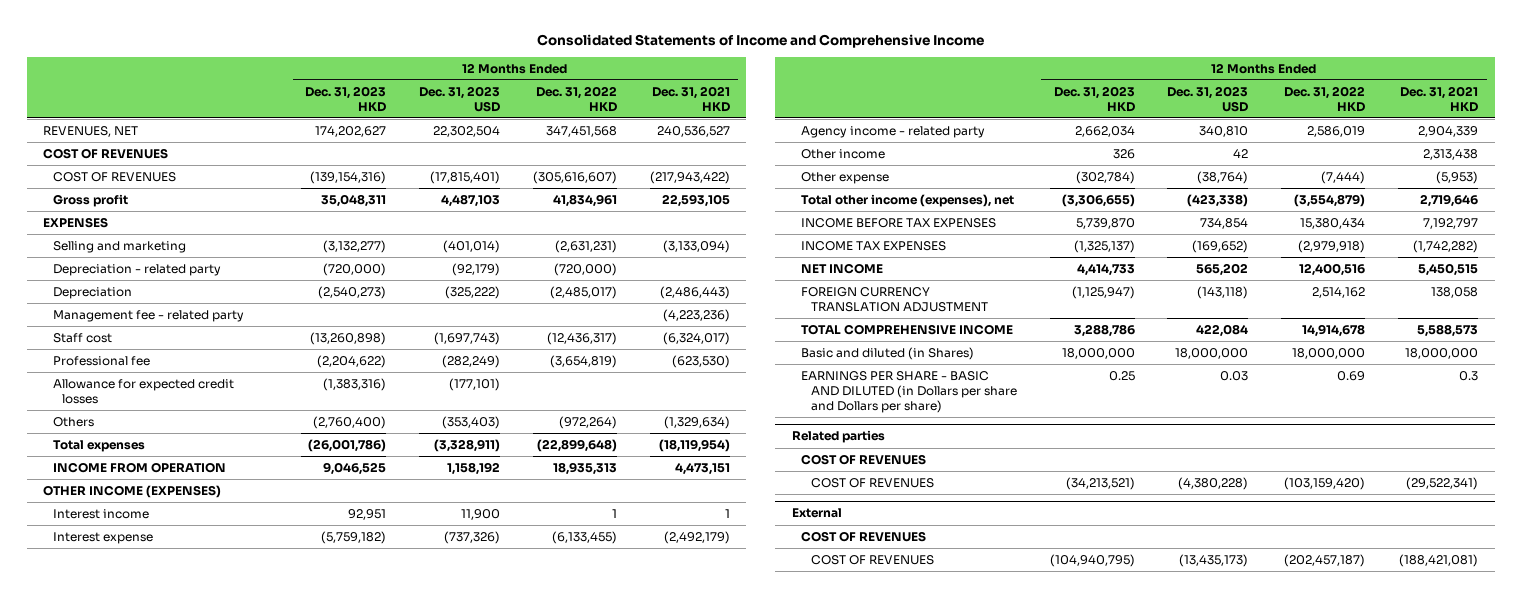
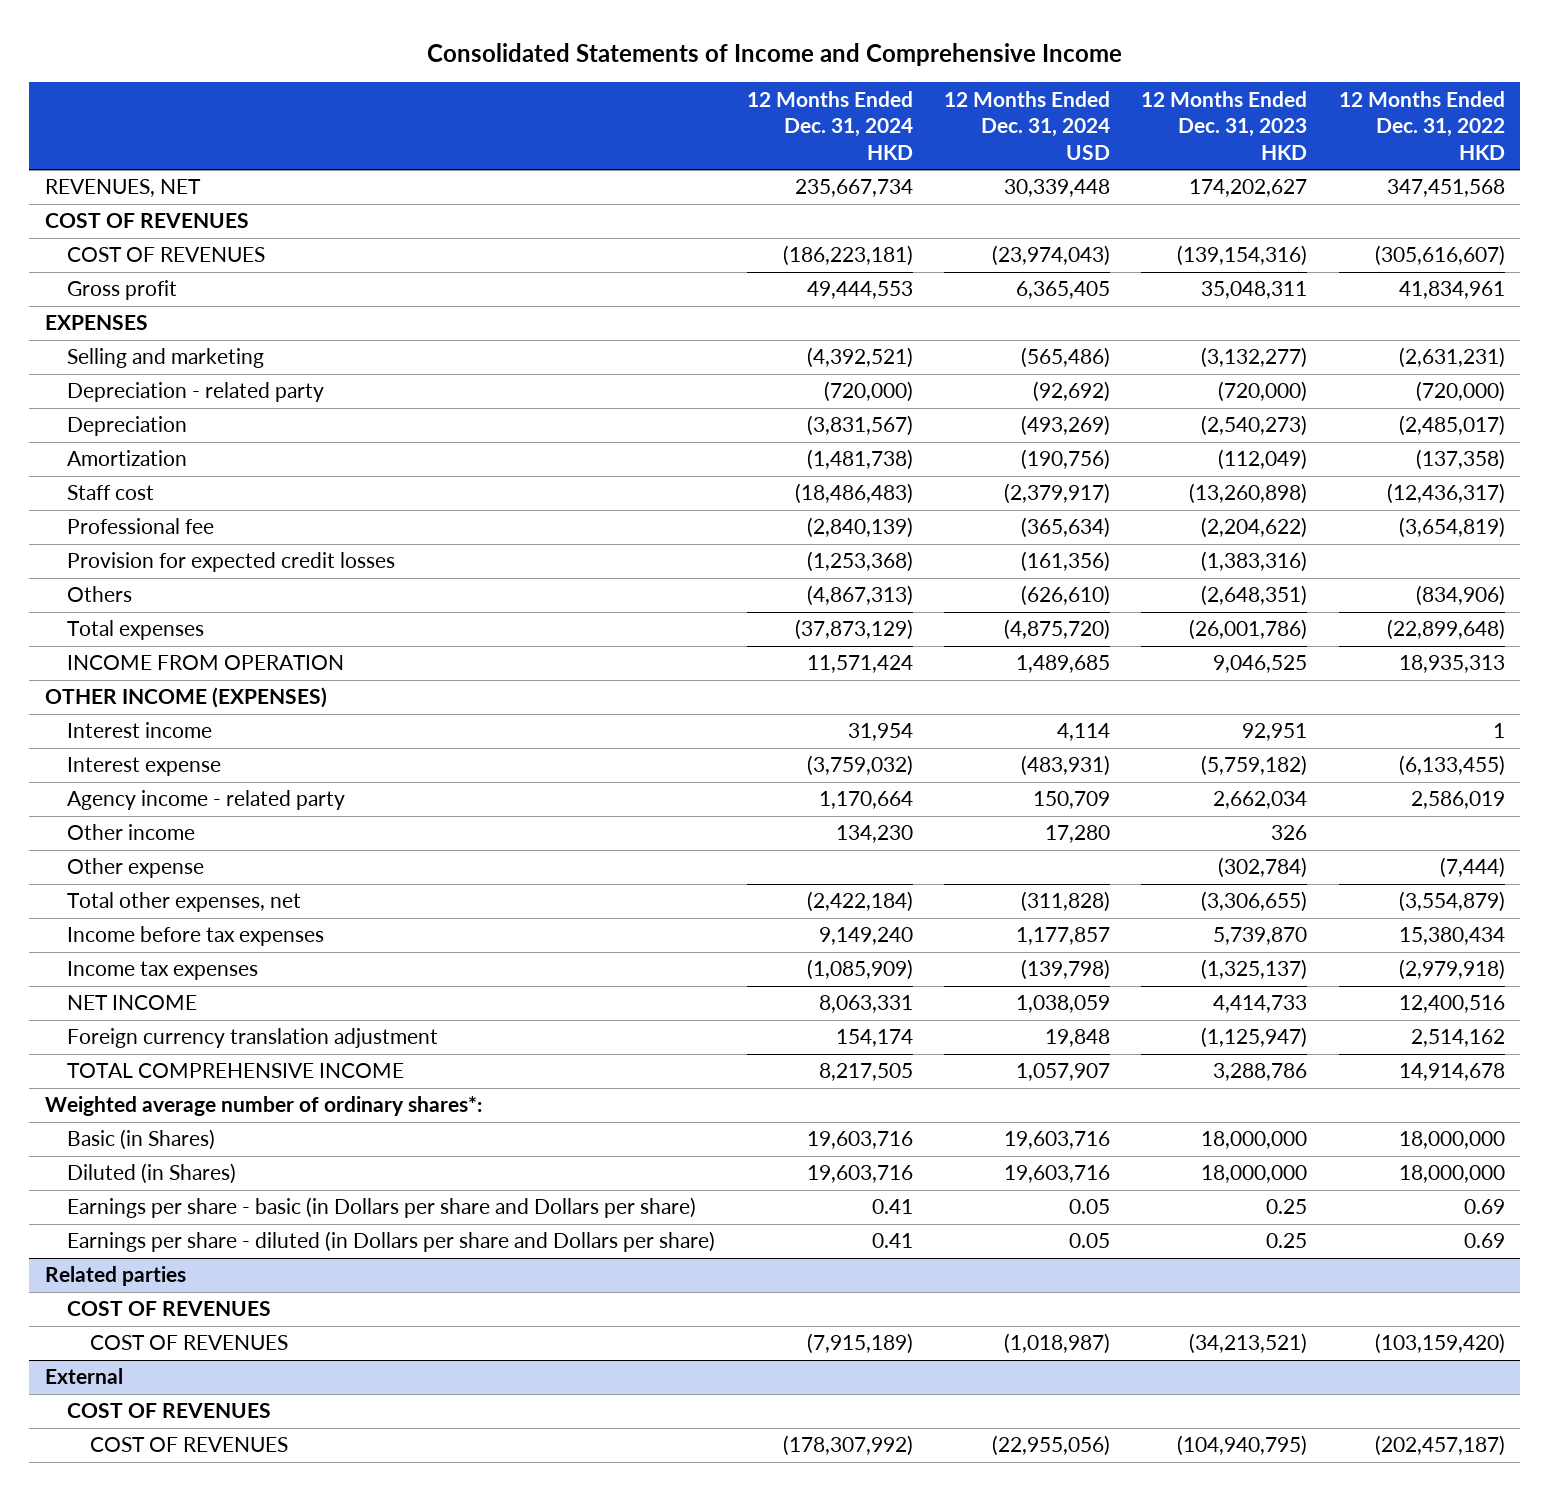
- | 12 Months Ended Dec. 31, 2023 HKD | 12 Months Ended Dec. 31, 2023 USD | 12 Months Ended Dec. 31, 2022 HKD | 12 Months Ended Dec. 31, 2021 HKD
+ | 12 Months Ended Dec. 31, 2024 HKD | 12 Months Ended Dec. 31, 2024 USD | 12 Months Ended Dec. 31, 2023 HKD | 12 Months Ended Dec. 31, 2022 HKD
- Management fee - related party | | | | (4,223,236)
+ Amortization | (1,481,738) | (190,756) | (112,049) | (137,358)
- Allowance for expected credit losses | (1,383,316) | (177,101) | |
- Others | (2,760,400) | (353,403) | (972,264) | (1,329,634)
+ Provision for expected credit losses | (1,253,368) | (161,356) | (1,383,316) |
+ Others | (4,867,313) | (626,610) | (2,648,351) | (834,906)
- Total other income (expenses), net | (3,306,655) | (423,338) | (3,554,879) | 2,719,646
- INCOME BEFORE TAX EXPENSES | 5,739,870 | 734,854 | 15,380,434 | 7,192,797
- INCOME TAX EXPENSES | (1,325,137) | (169,652) | (2,979,918) | (1,742,282)
+ Total other expenses, net | (2,422,184) | (311,828) | (3,306,655) | (3,554,879)
+ Income before tax expenses | 9,149,240 | 1,177,857 | 5,739,870 | 15,380,434
+ Income tax expenses | (1,085,909) | (139,798) | (1,325,137) | (2,979,918)
- FOREIGN CURRENCY TRANSLATION ADJUSTMENT | (1,125,947) | (143,118) | 2,514,162 | 138,058
+ Foreign currency translation adjustment | 154,174 | 19,848 | (1,125,947) | 2,514,162
- Basic and diluted (in Shares) | 18,000,000 | 18,000,000 | 18,000,000 | 18,000,000
- EARNINGS PER SHARE - BASIC AND DILUTED (in Dollars per share and Dollars per share) | 0.25 | 0.03 | 0.69 | 0.3
+ Weighted average number of ordinary shares*:
+ Basic (in Shares) | 19,603,716 | 19,603,716 | 18,000,000 | 18,000,000
+ Diluted (in Shares) | 19,603,716 | 19,603,716 | 18,000,000 | 18,000,000
+ Earnings per share - basic (in Dollars per share and Dollars per share) | 0.41 | 0.05 | 0.25 | 0.69
+ Earnings per share - diluted (in Dollars per share and Dollars per share) | 0.41 | 0.05 | 0.25 | 0.69

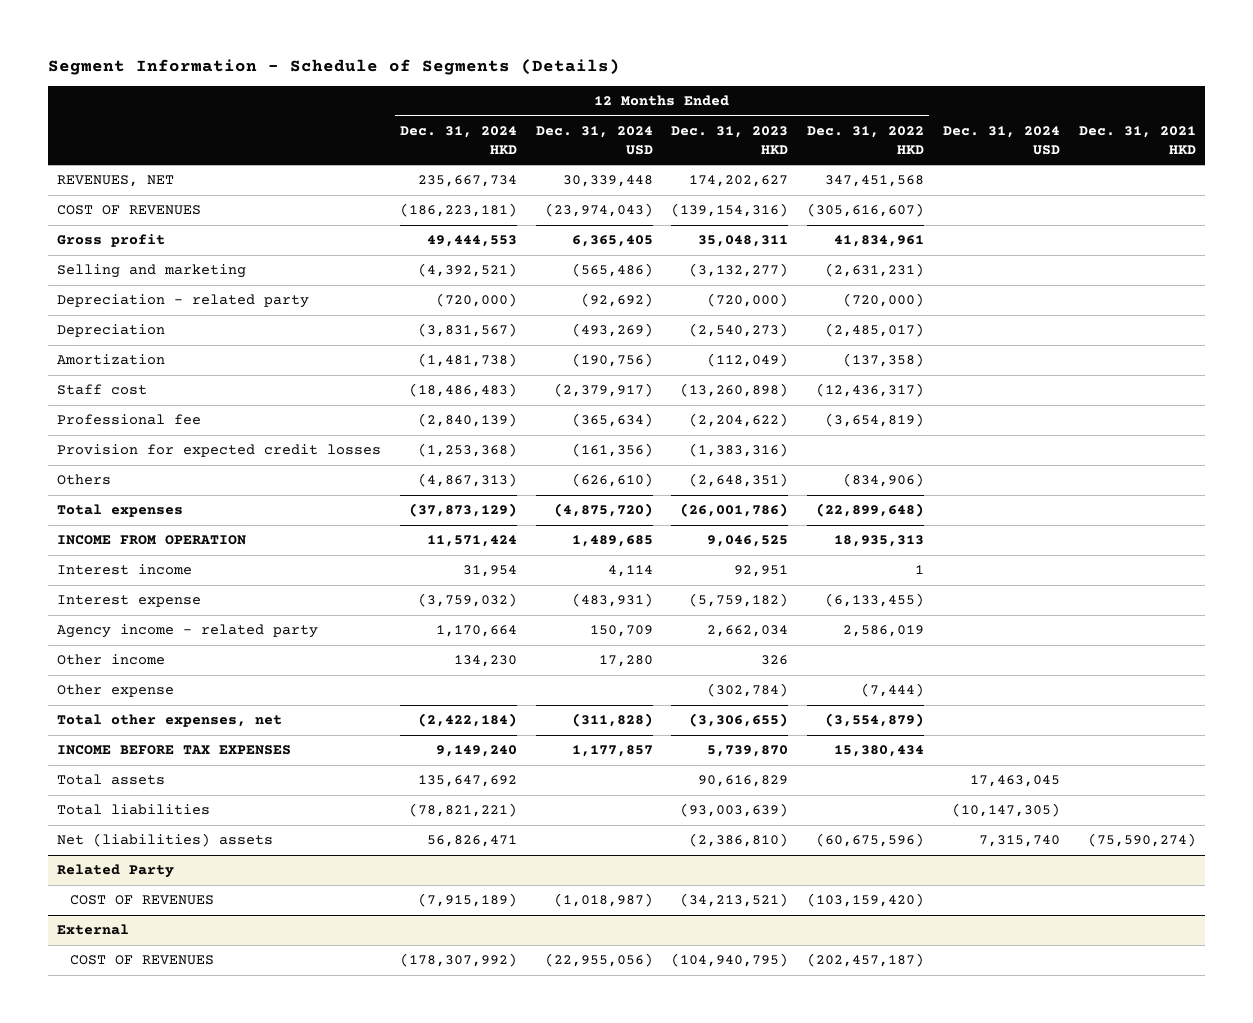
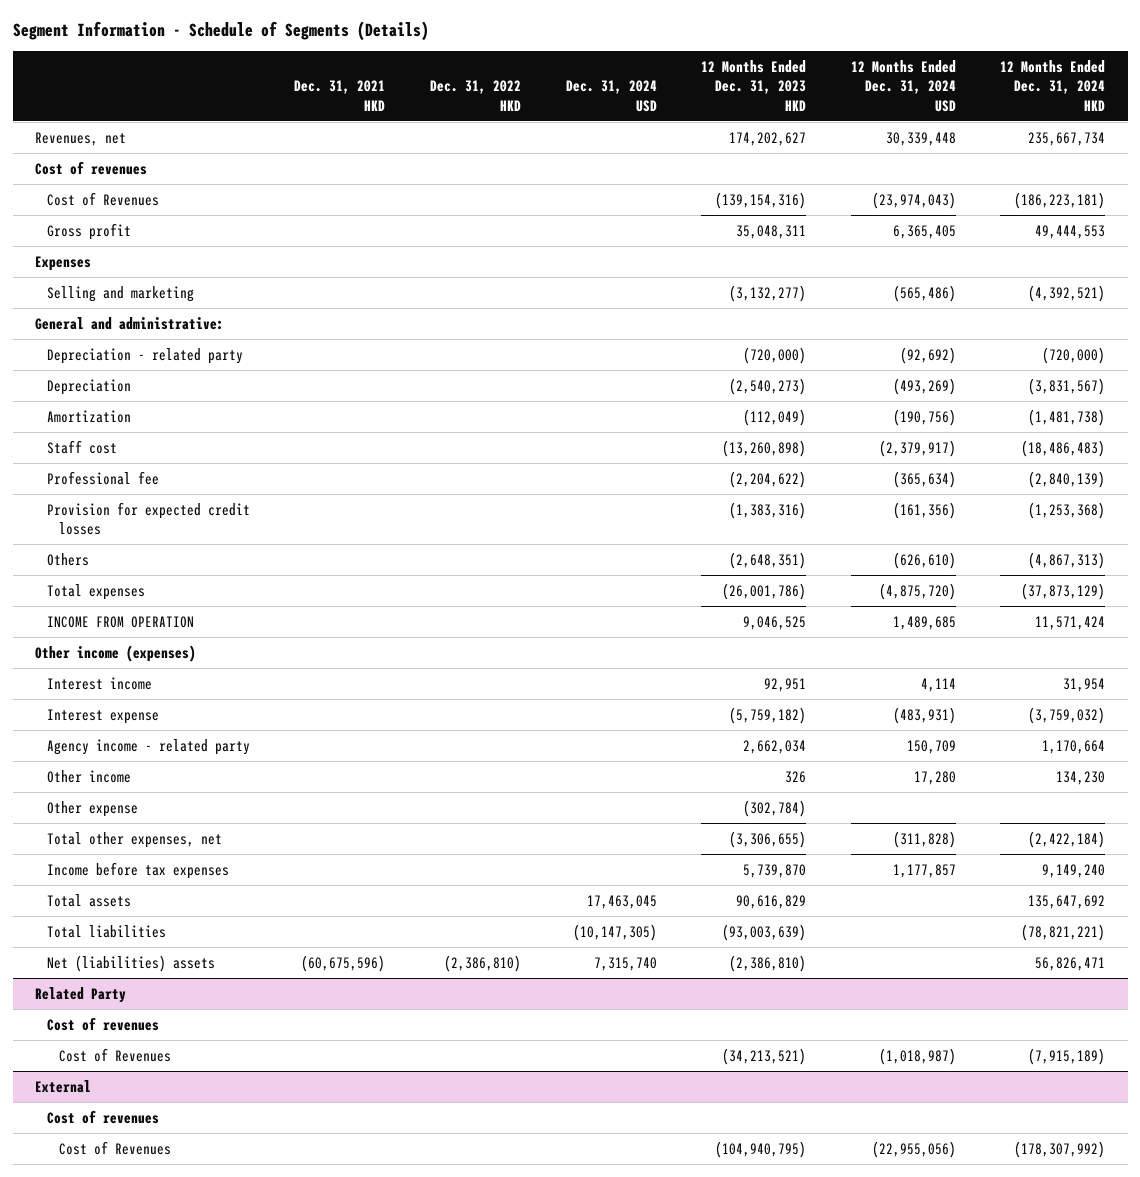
- | 12 Months Ended Dec. 31, 2024 HKD | 12 Months Ended Dec. 31, 2024 USD | 12 Months Ended Dec. 31, 2023 HKD | 12 Months Ended Dec. 31, 2022 HKD | Dec. 31, 2024 USD | Dec. 31, 2021 HKD
+ | Dec. 31, 2021 HKD | Dec. 31, 2022 HKD | Dec. 31, 2024 USD | 12 Months Ended Dec. 31, 2023 HKD | 12 Months Ended Dec. 31, 2024 USD | 12 Months Ended Dec. 31, 2024 HKD
- REVENUES, NET | 235,667,734 | 30,339,448 | 174,202,627 | 347,451,568 | |
- COST OF REVENUES | (186,223,181) | (23,974,043) | (139,154,316) | (305,616,607) | |
+ Revenues, net | | | | 174,202,627 | 30,339,448 | 235,667,734
+ Cost of revenues
+ Cost of Revenues | | | | (139,154,316) | (23,974,043) | (186,223,181)
+ Expenses
+ General and administrative:
+ Other income (expenses)
- INCOME BEFORE TAX EXPENSES | 9,149,240 | 1,177,857 | 5,739,870 | 15,380,434 | |
+ Income before tax expenses | | | | 5,739,870 | 1,177,857 | 9,149,240
- Net (liabilities) assets | 56,826,471 | | (2,386,810) | (60,675,596) | 7,315,740 | (75,590,274)
+ Net (liabilities) assets | (60,675,596) | (2,386,810) | 7,315,740 | (2,386,810) | | 56,826,471
@ Related Party
- COST OF REVENUES | (7,915,189) | (1,018,987) | (34,213,521) | (103,159,420) | |
+ Cost of revenues
+ Cost of Revenues | | | | (34,213,521) | (1,018,987) | (7,915,189)
@ External
- COST OF REVENUES | (178,307,992) | (22,955,056) | (104,940,795) | (202,457,187) | |
+ Cost of revenues
+ Cost of Revenues | | | | (104,940,795) | (22,955,056) | (178,307,992)

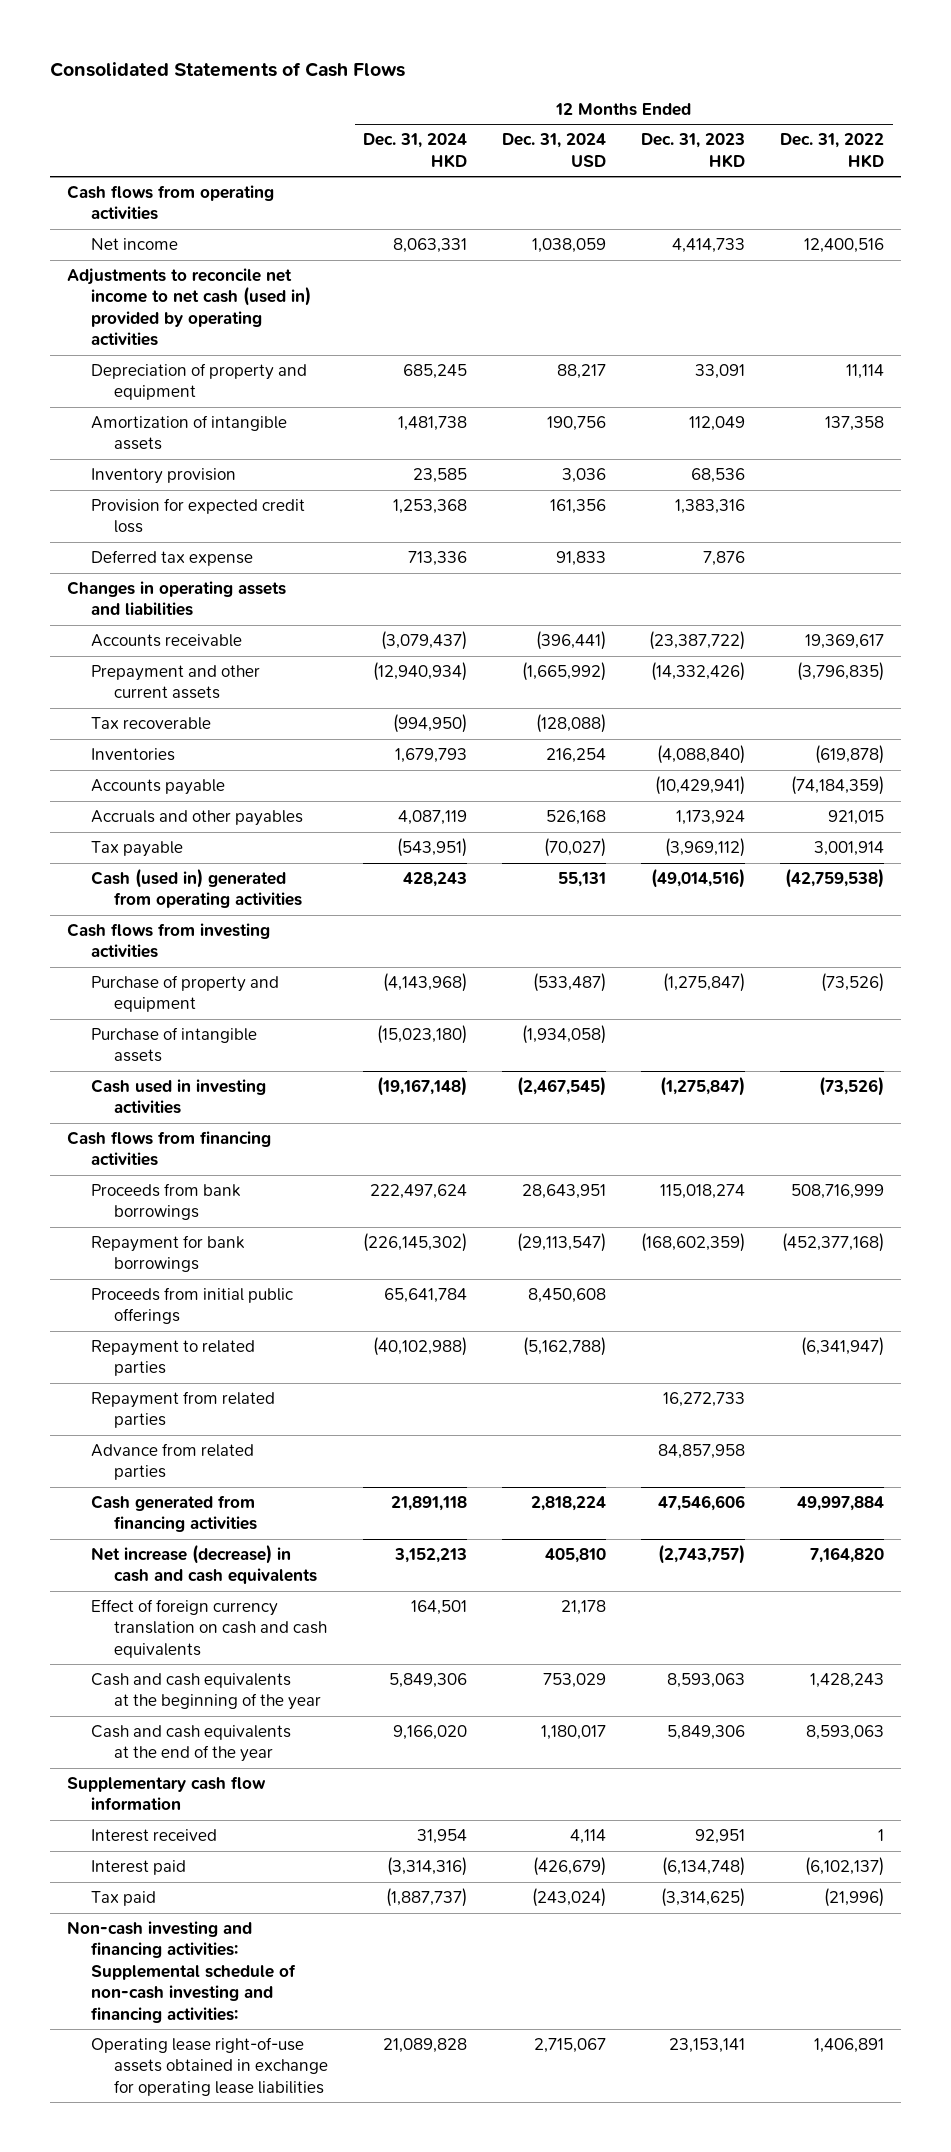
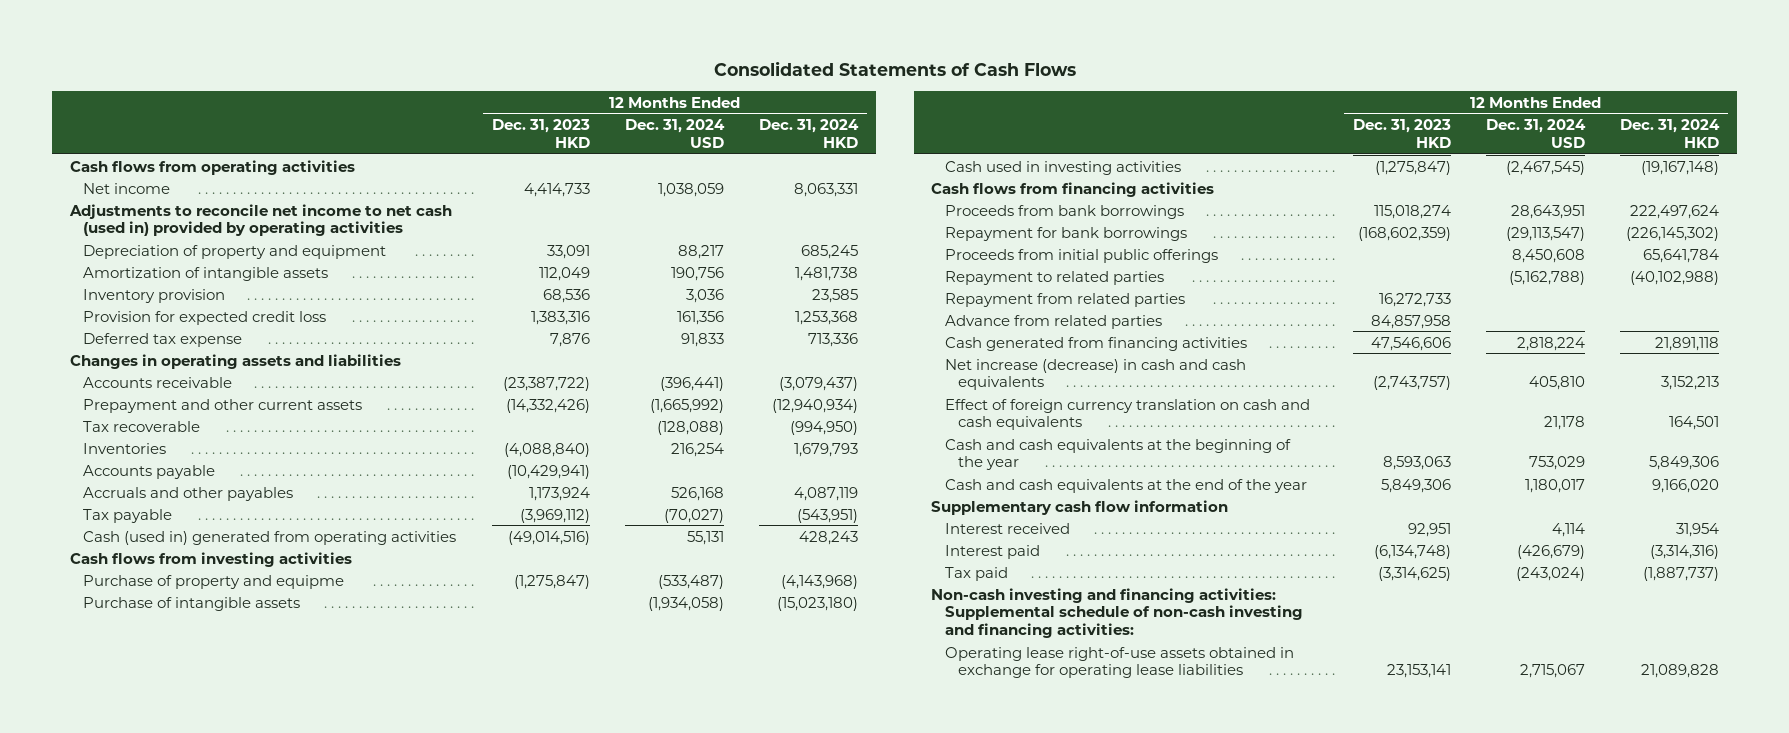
- | 12 Months Ended Dec. 31, 2024 HKD | 12 Months Ended Dec. 31, 2024 USD | 12 Months Ended Dec. 31, 2023 HKD | 12 Months Ended Dec. 31, 2022 HKD
+ | 12 Months Ended Dec. 31, 2023 HKD | 12 Months Ended Dec. 31, 2024 USD | 12 Months Ended Dec. 31, 2024 HKD
- Purchase of property and equipment | (4,143,968) | (533,487) | (1,275,847) | (73,526)
+ Purchase of property and equipme | (1,275,847) | (533,487) | (4,143,968)

